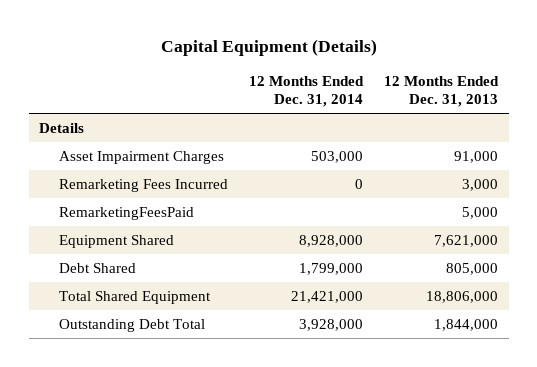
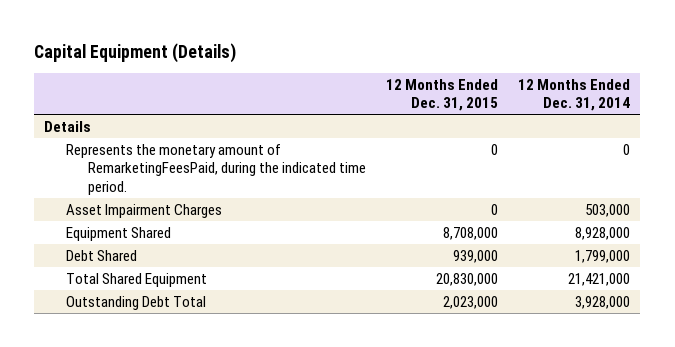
- | 12 Months Ended Dec. 31, 2014 | 12 Months Ended Dec. 31, 2013
+ | 12 Months Ended Dec. 31, 2015 | 12 Months Ended Dec. 31, 2014
+ Represents the monetary amount of RemarketingFeesPaid, during the indicated time period. | 0 | 0
- Remarketing Fees Incurred | 0 | 3,000
- RemarketingFeesPaid | | 5,000

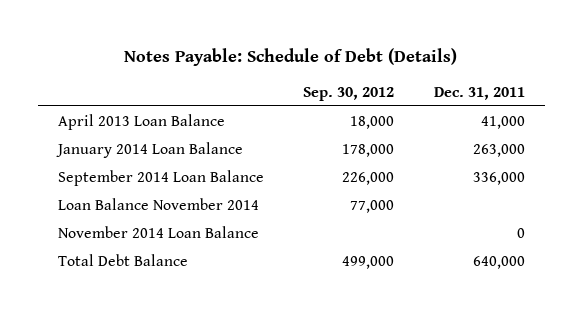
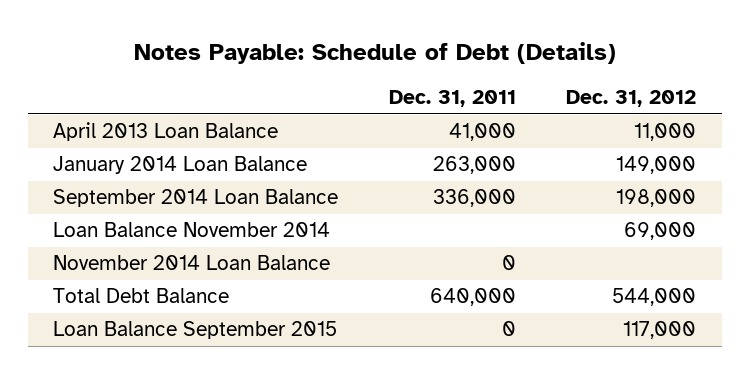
- | Sep. 30, 2012 | Dec. 31, 2011
+ | Dec. 31, 2011 | Dec. 31, 2012
+ Loan Balance September 2015 | 0 | 117,000

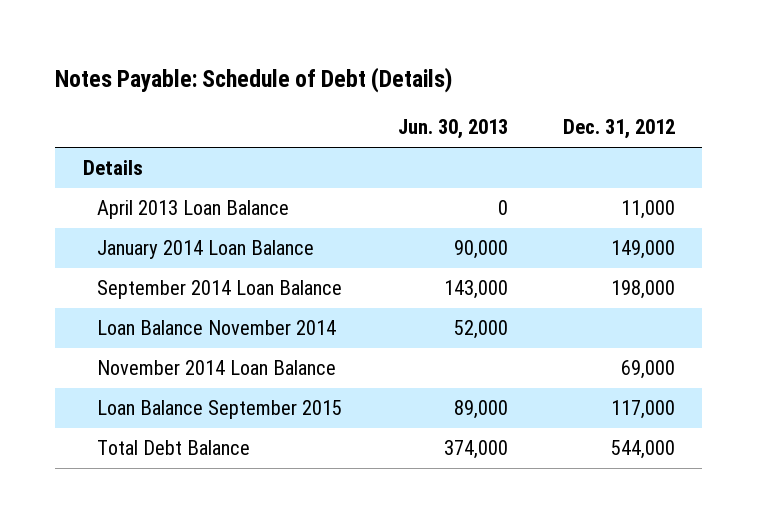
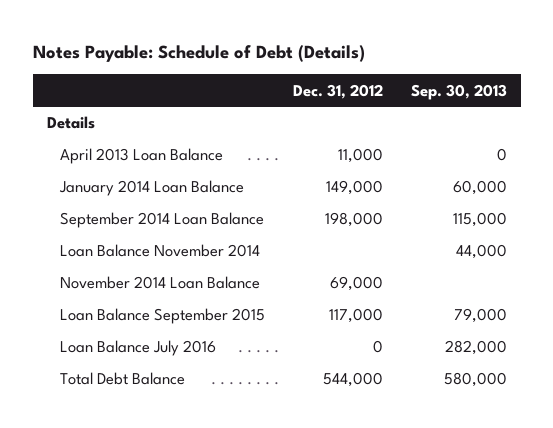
- | Jun. 30, 2013 | Dec. 31, 2012
+ | Dec. 31, 2012 | Sep. 30, 2013
+ Loan Balance July 2016 | 0 | 282,000

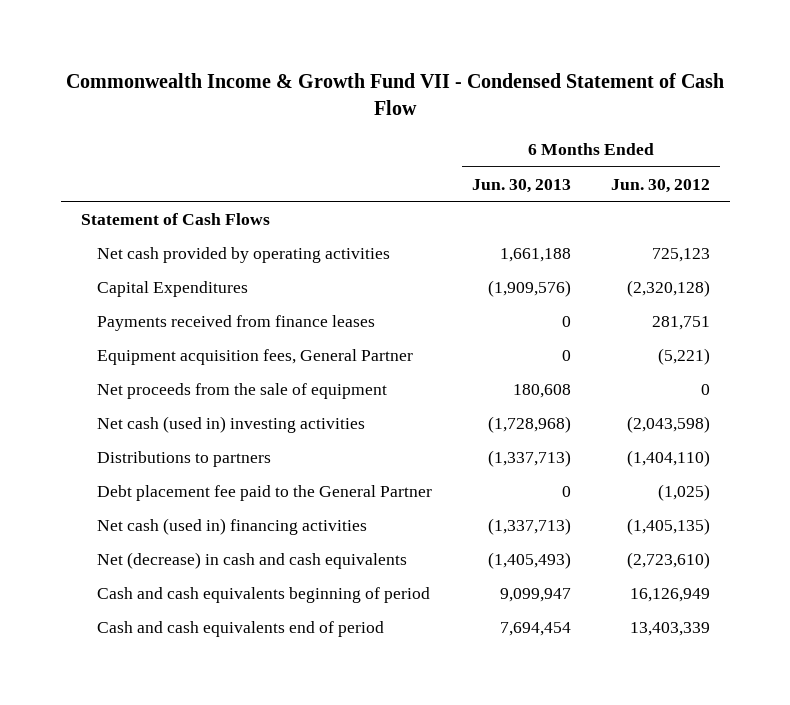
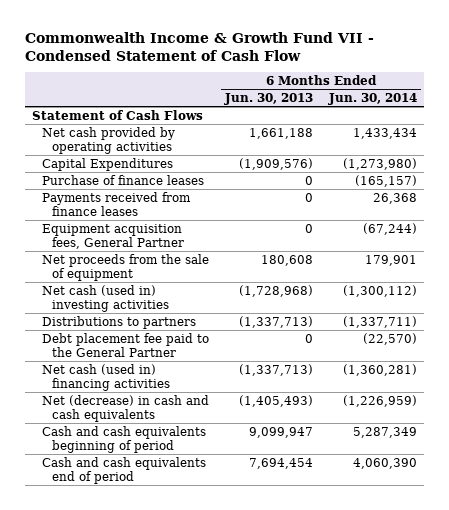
- | 6 Months Ended Jun. 30, 2013 | 6 Months Ended Jun. 30, 2012
+ | 6 Months Ended Jun. 30, 2013 | 6 Months Ended Jun. 30, 2014
+ Purchase of finance leases | 0 | (165,157)

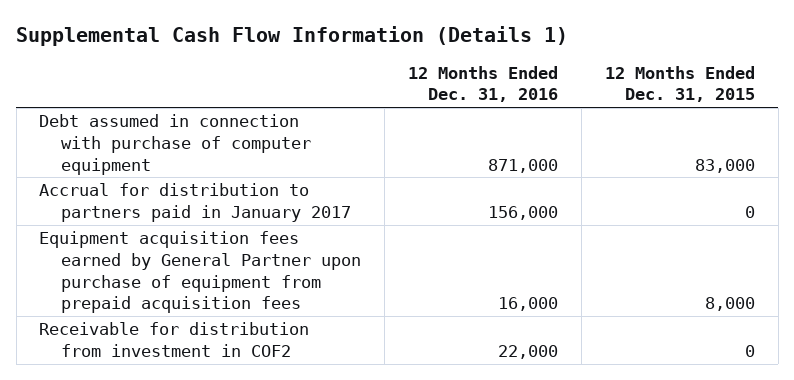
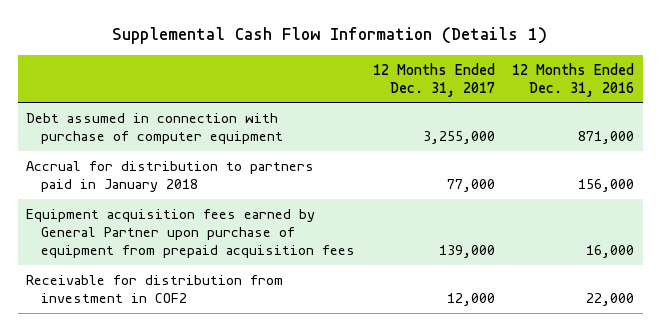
- | 12 Months Ended Dec. 31, 2016 | 12 Months Ended Dec. 31, 2015
+ | 12 Months Ended Dec. 31, 2017 | 12 Months Ended Dec. 31, 2016
- Accrual for distribution to partners paid in January 2017 | 156,000 | 0
+ Accrual for distribution to partners paid in January 2018 | 77,000 | 156,000

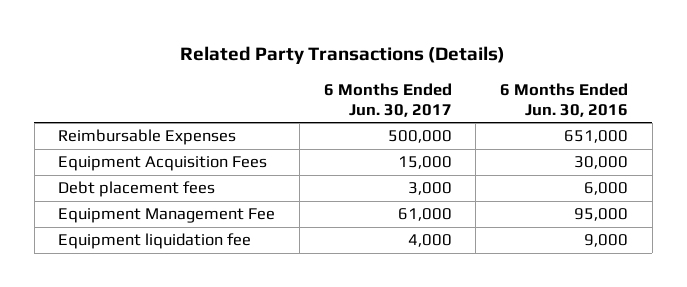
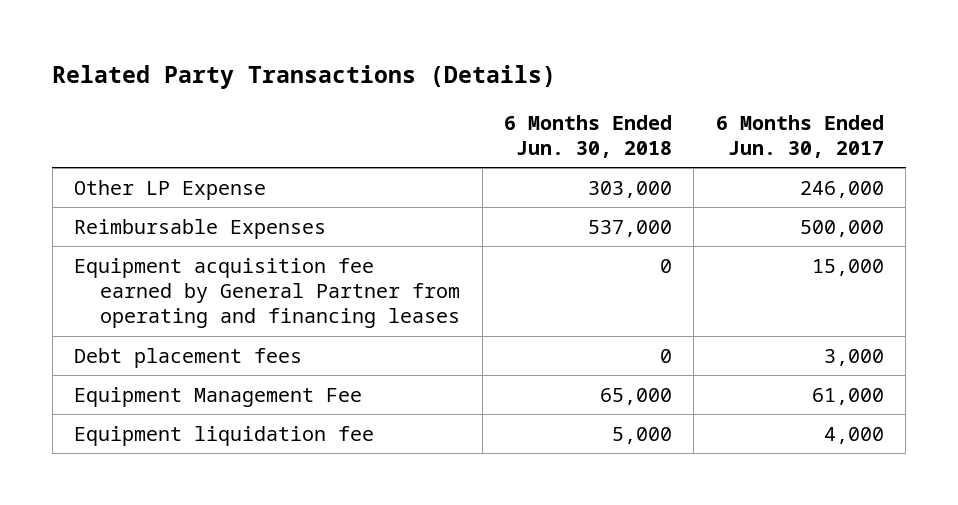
- | 6 Months Ended Jun. 30, 2017 | 6 Months Ended Jun. 30, 2016
+ | 6 Months Ended Jun. 30, 2018 | 6 Months Ended Jun. 30, 2017
+ Other LP Expense | 303,000 | 246,000
- Equipment Acquisition Fees | 15,000 | 30,000
+ Equipment acquisition fee earned by General Partner from operating and financing leases | 0 | 15,000

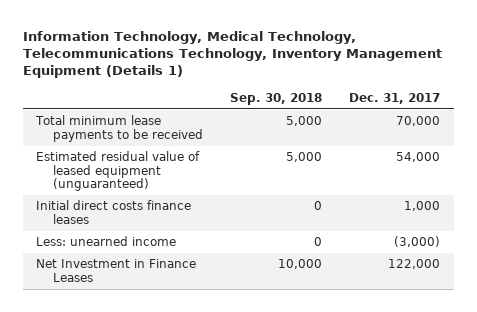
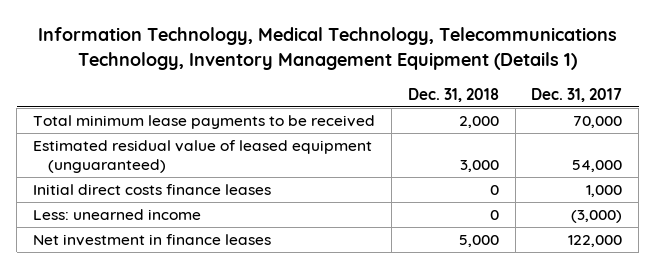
- | Sep. 30, 2018 | Dec. 31, 2017
+ | Dec. 31, 2018 | Dec. 31, 2017
- Net Investment in Finance Leases | 10,000 | 122,000
+ Net investment in finance leases | 5,000 | 122,000

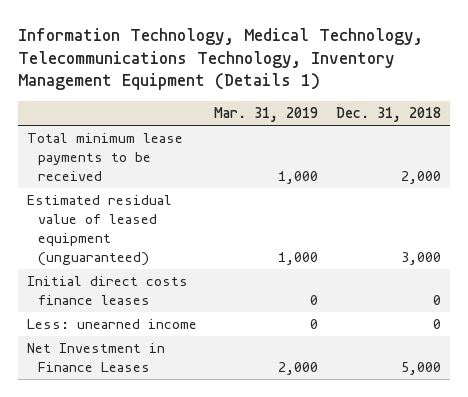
- | Dec. 31, 2018 | Dec. 31, 2017
+ | Mar. 31, 2019 | Dec. 31, 2018
- Net investment in finance leases | 5,000 | 122,000
+ Net Investment in Finance Leases | 2,000 | 5,000

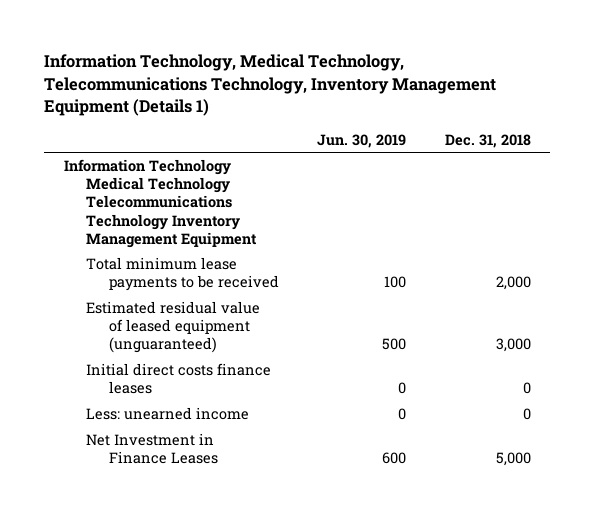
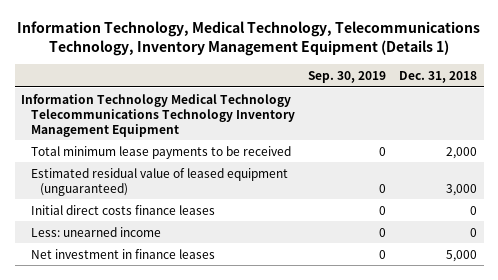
- | Jun. 30, 2019 | Dec. 31, 2018
+ | Sep. 30, 2019 | Dec. 31, 2018
- Net Investment in Finance Leases | 600 | 5,000
+ Net investment in finance leases | 0 | 5,000

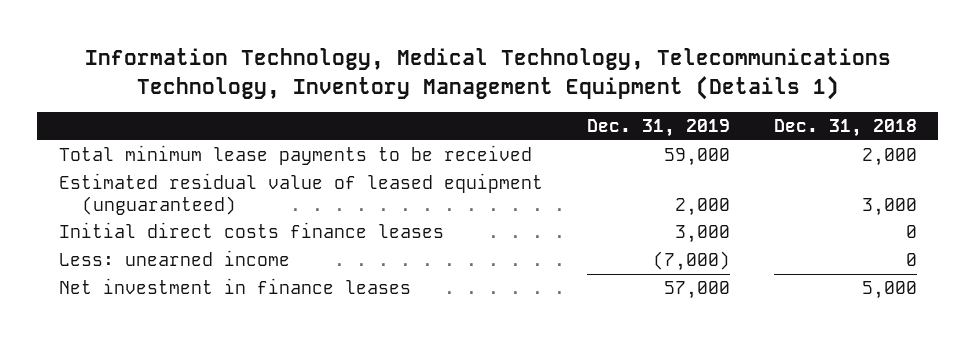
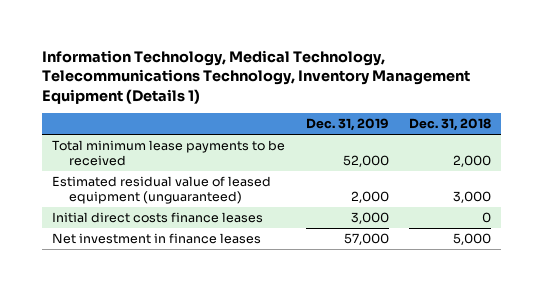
- Total minimum lease payments to be received | 59,000 | 2,000
+ Total minimum lease payments to be received | 52,000 | 2,000
- Less: unearned income | (7,000) | 0

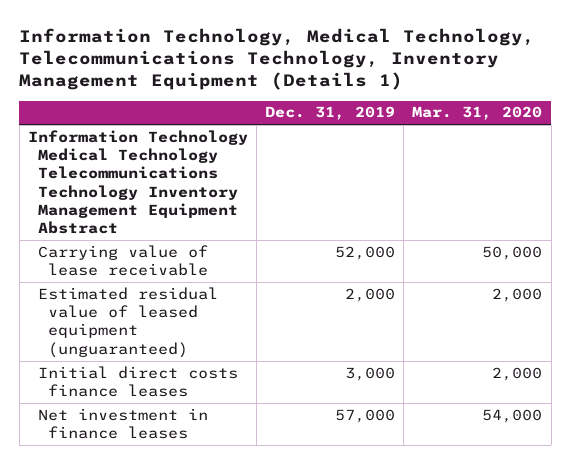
- | Dec. 31, 2019 | Dec. 31, 2018
+ | Dec. 31, 2019 | Mar. 31, 2020
- Total minimum lease payments to be received | 52,000 | 2,000
+ Information Technology Medical Technology Telecommunications Technology Inventory Management Equipment Abstract
+ Carrying value of lease receivable | 52,000 | 50,000

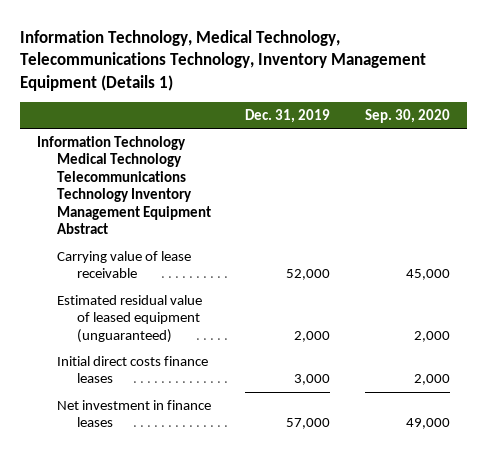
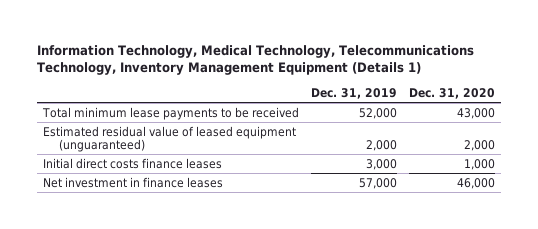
- | Dec. 31, 2019 | Sep. 30, 2020
+ | Dec. 31, 2019 | Dec. 31, 2020
- Information Technology Medical Technology Telecommunications Technology Inventory Management Equipment Abstract
- Carrying value of lease receivable | 52,000 | 45,000
+ Total minimum lease payments to be received | 52,000 | 43,000

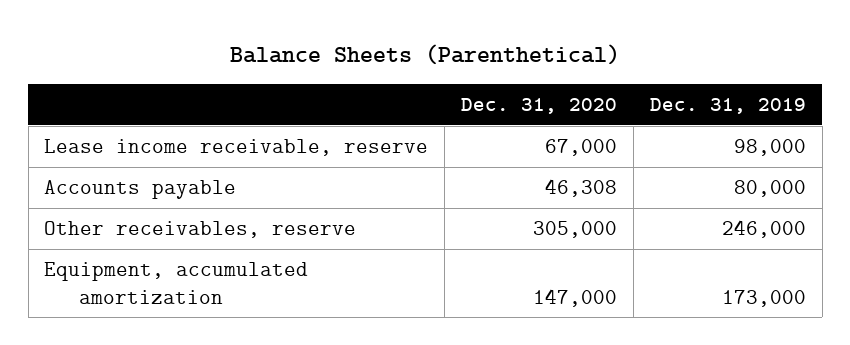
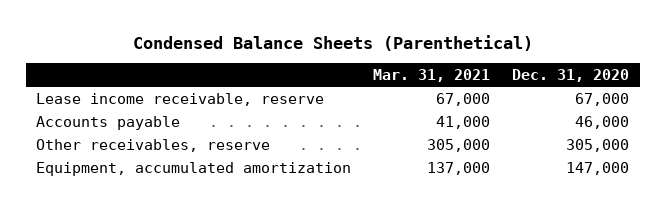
- Balance Sheets (Parenthetical)
+ Condensed Balance Sheets (Parenthetical)
- | Dec. 31, 2020 | Dec. 31, 2019
+ | Mar. 31, 2021 | Dec. 31, 2020
- Accounts payable | 46,308 | 80,000
+ Accounts payable | 41,000 | 46,000

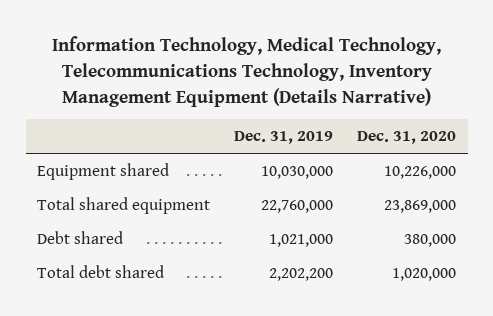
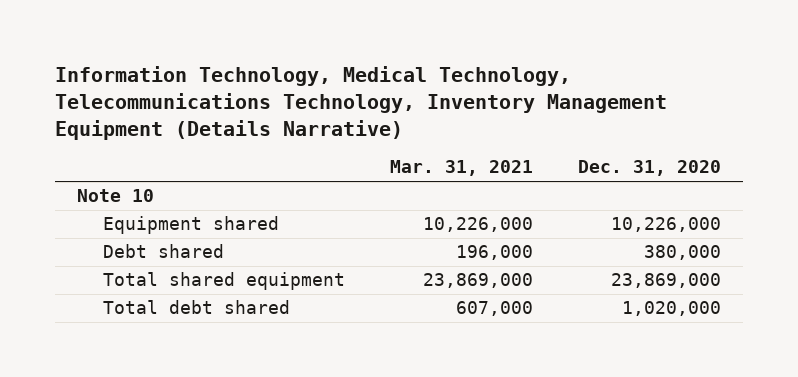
- | Dec. 31, 2019 | Dec. 31, 2020
+ | Mar. 31, 2021 | Dec. 31, 2020
+ Note 10
moved down: Total shared equipment | 23,869,000 | 23,869,000

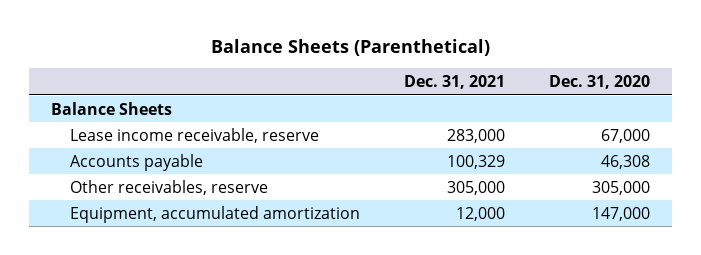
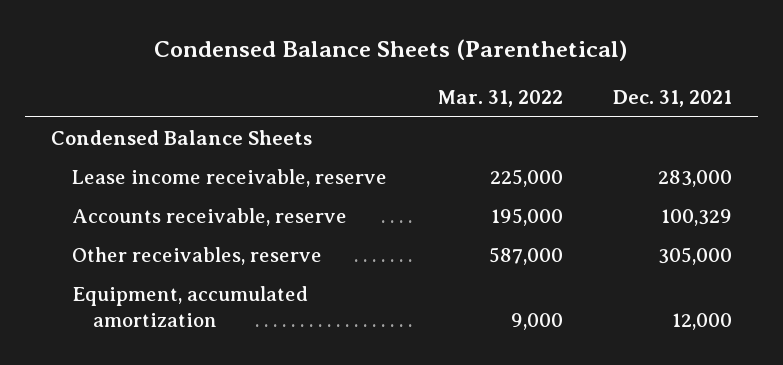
- Balance Sheets (Parenthetical)
+ Condensed Balance Sheets (Parenthetical)
- | Dec. 31, 2021 | Dec. 31, 2020
+ | Mar. 31, 2022 | Dec. 31, 2021
- Balance Sheets
+ Condensed Balance Sheets
- Accounts payable | 100,329 | 46,308
+ Accounts receivable, reserve | 195,000 | 100,329

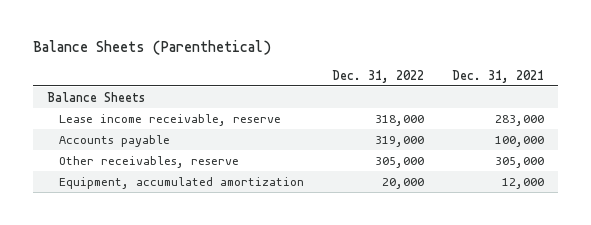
- Condensed Balance Sheets (Parenthetical)
+ Balance Sheets (Parenthetical)
- | Mar. 31, 2022 | Dec. 31, 2021
+ | Dec. 31, 2022 | Dec. 31, 2021
- Condensed Balance Sheets
+ Balance Sheets
- Accounts receivable, reserve | 195,000 | 100,329
+ Accounts payable | 319,000 | 100,000

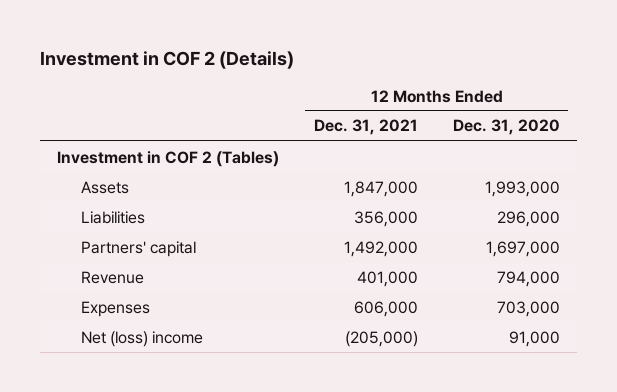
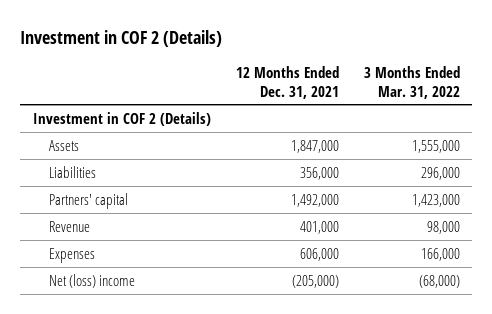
- | 12 Months Ended Dec. 31, 2021 | 12 Months Ended Dec. 31, 2020
+ | 12 Months Ended Dec. 31, 2021 | 3 Months Ended Mar. 31, 2022
- Investment in COF 2 (Tables)
+ Investment in COF 2 (Details)

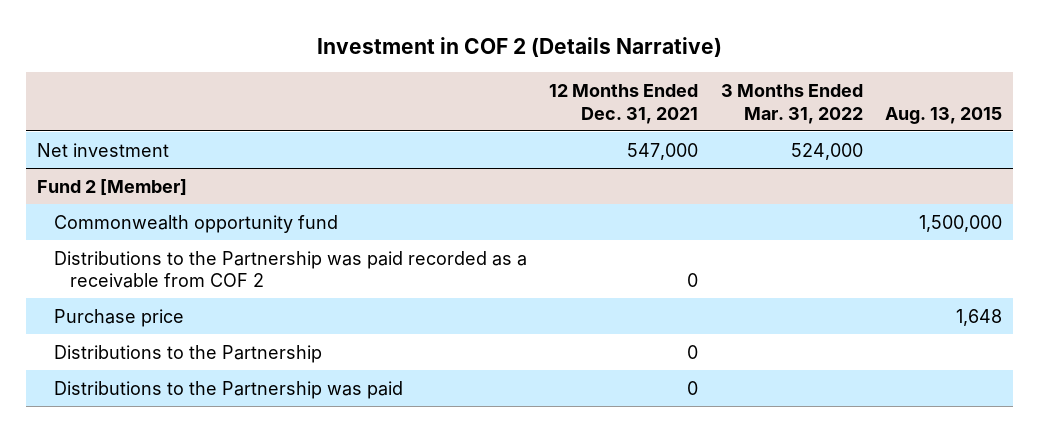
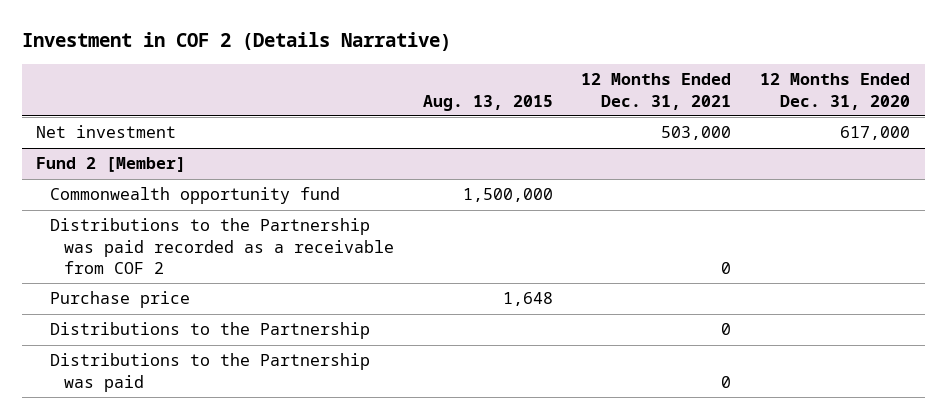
- | 12 Months Ended Dec. 31, 2021 | 3 Months Ended Mar. 31, 2022 | Aug. 13, 2015
+ | Aug. 13, 2015 | 12 Months Ended Dec. 31, 2021 | 12 Months Ended Dec. 31, 2020
- Net investment | 547,000 | 524,000 |
+ Net investment | | 503,000 | 617,000

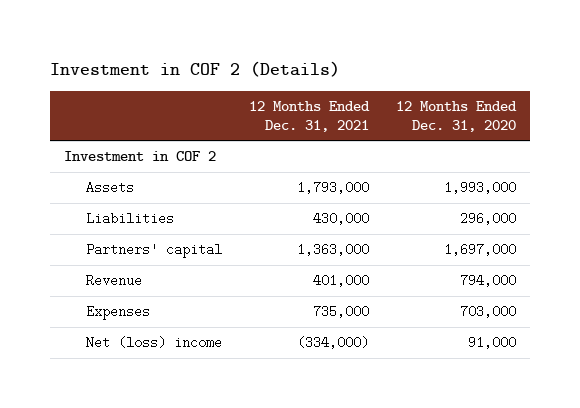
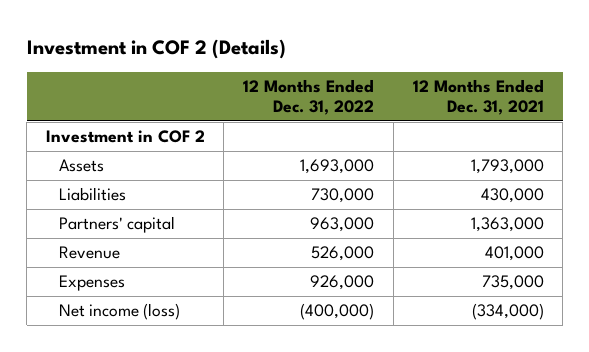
- | 12 Months Ended Dec. 31, 2021 | 12 Months Ended Dec. 31, 2020
+ | 12 Months Ended Dec. 31, 2022 | 12 Months Ended Dec. 31, 2021
- Net (loss) income | (334,000) | 91,000
+ Net income (loss) | (400,000) | (334,000)

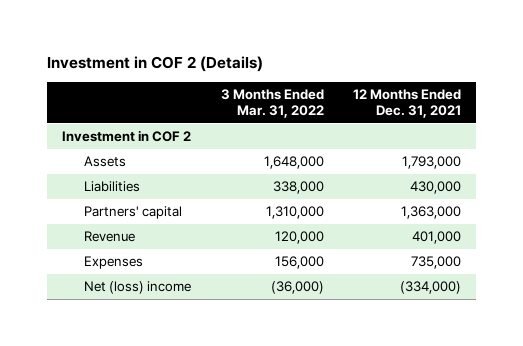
- | 12 Months Ended Dec. 31, 2022 | 12 Months Ended Dec. 31, 2021
+ | 3 Months Ended Mar. 31, 2022 | 12 Months Ended Dec. 31, 2021
- Net income (loss) | (400,000) | (334,000)
+ Net (loss) income | (36,000) | (334,000)

